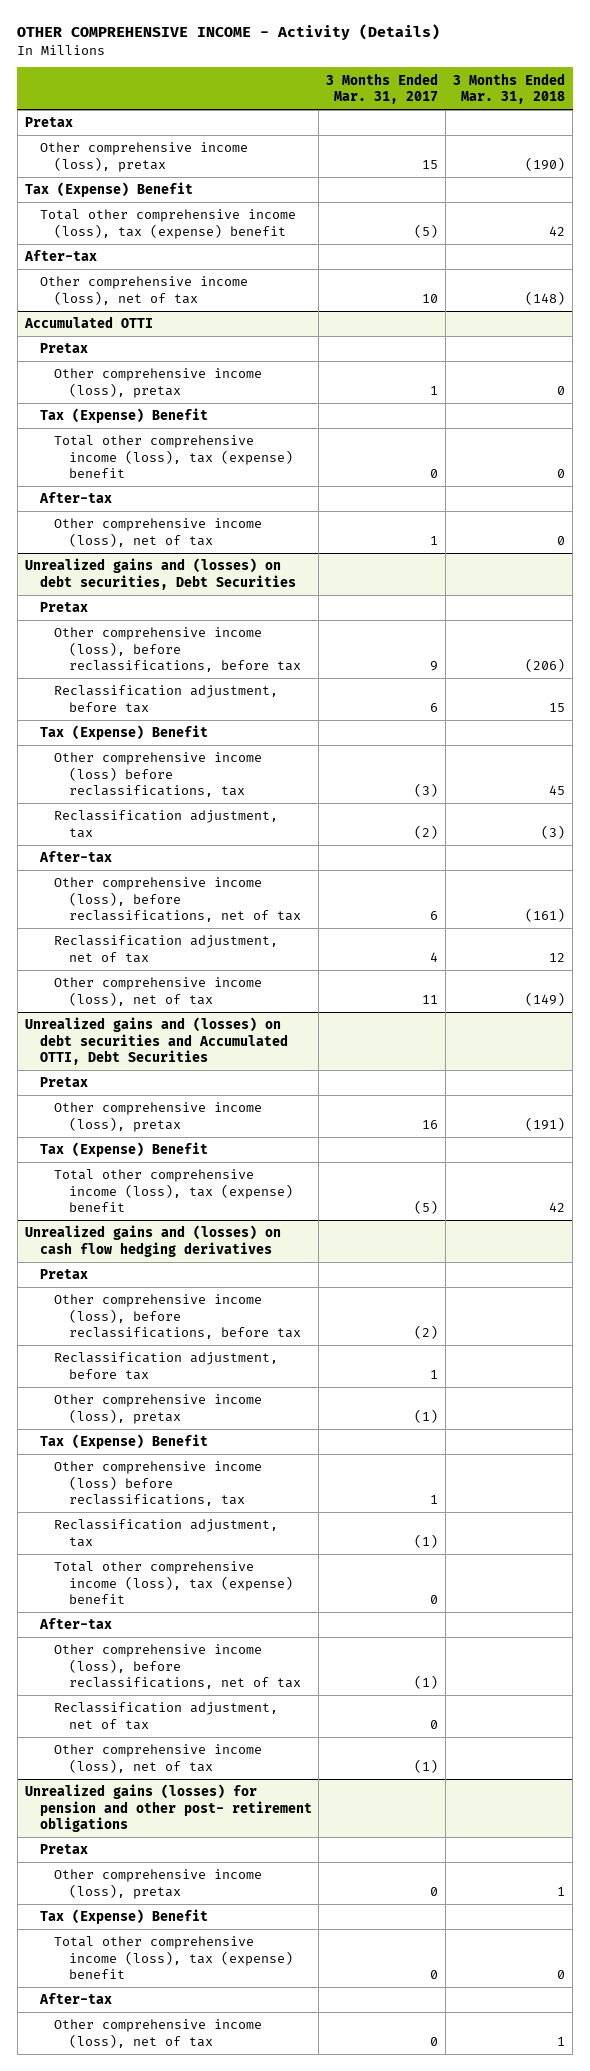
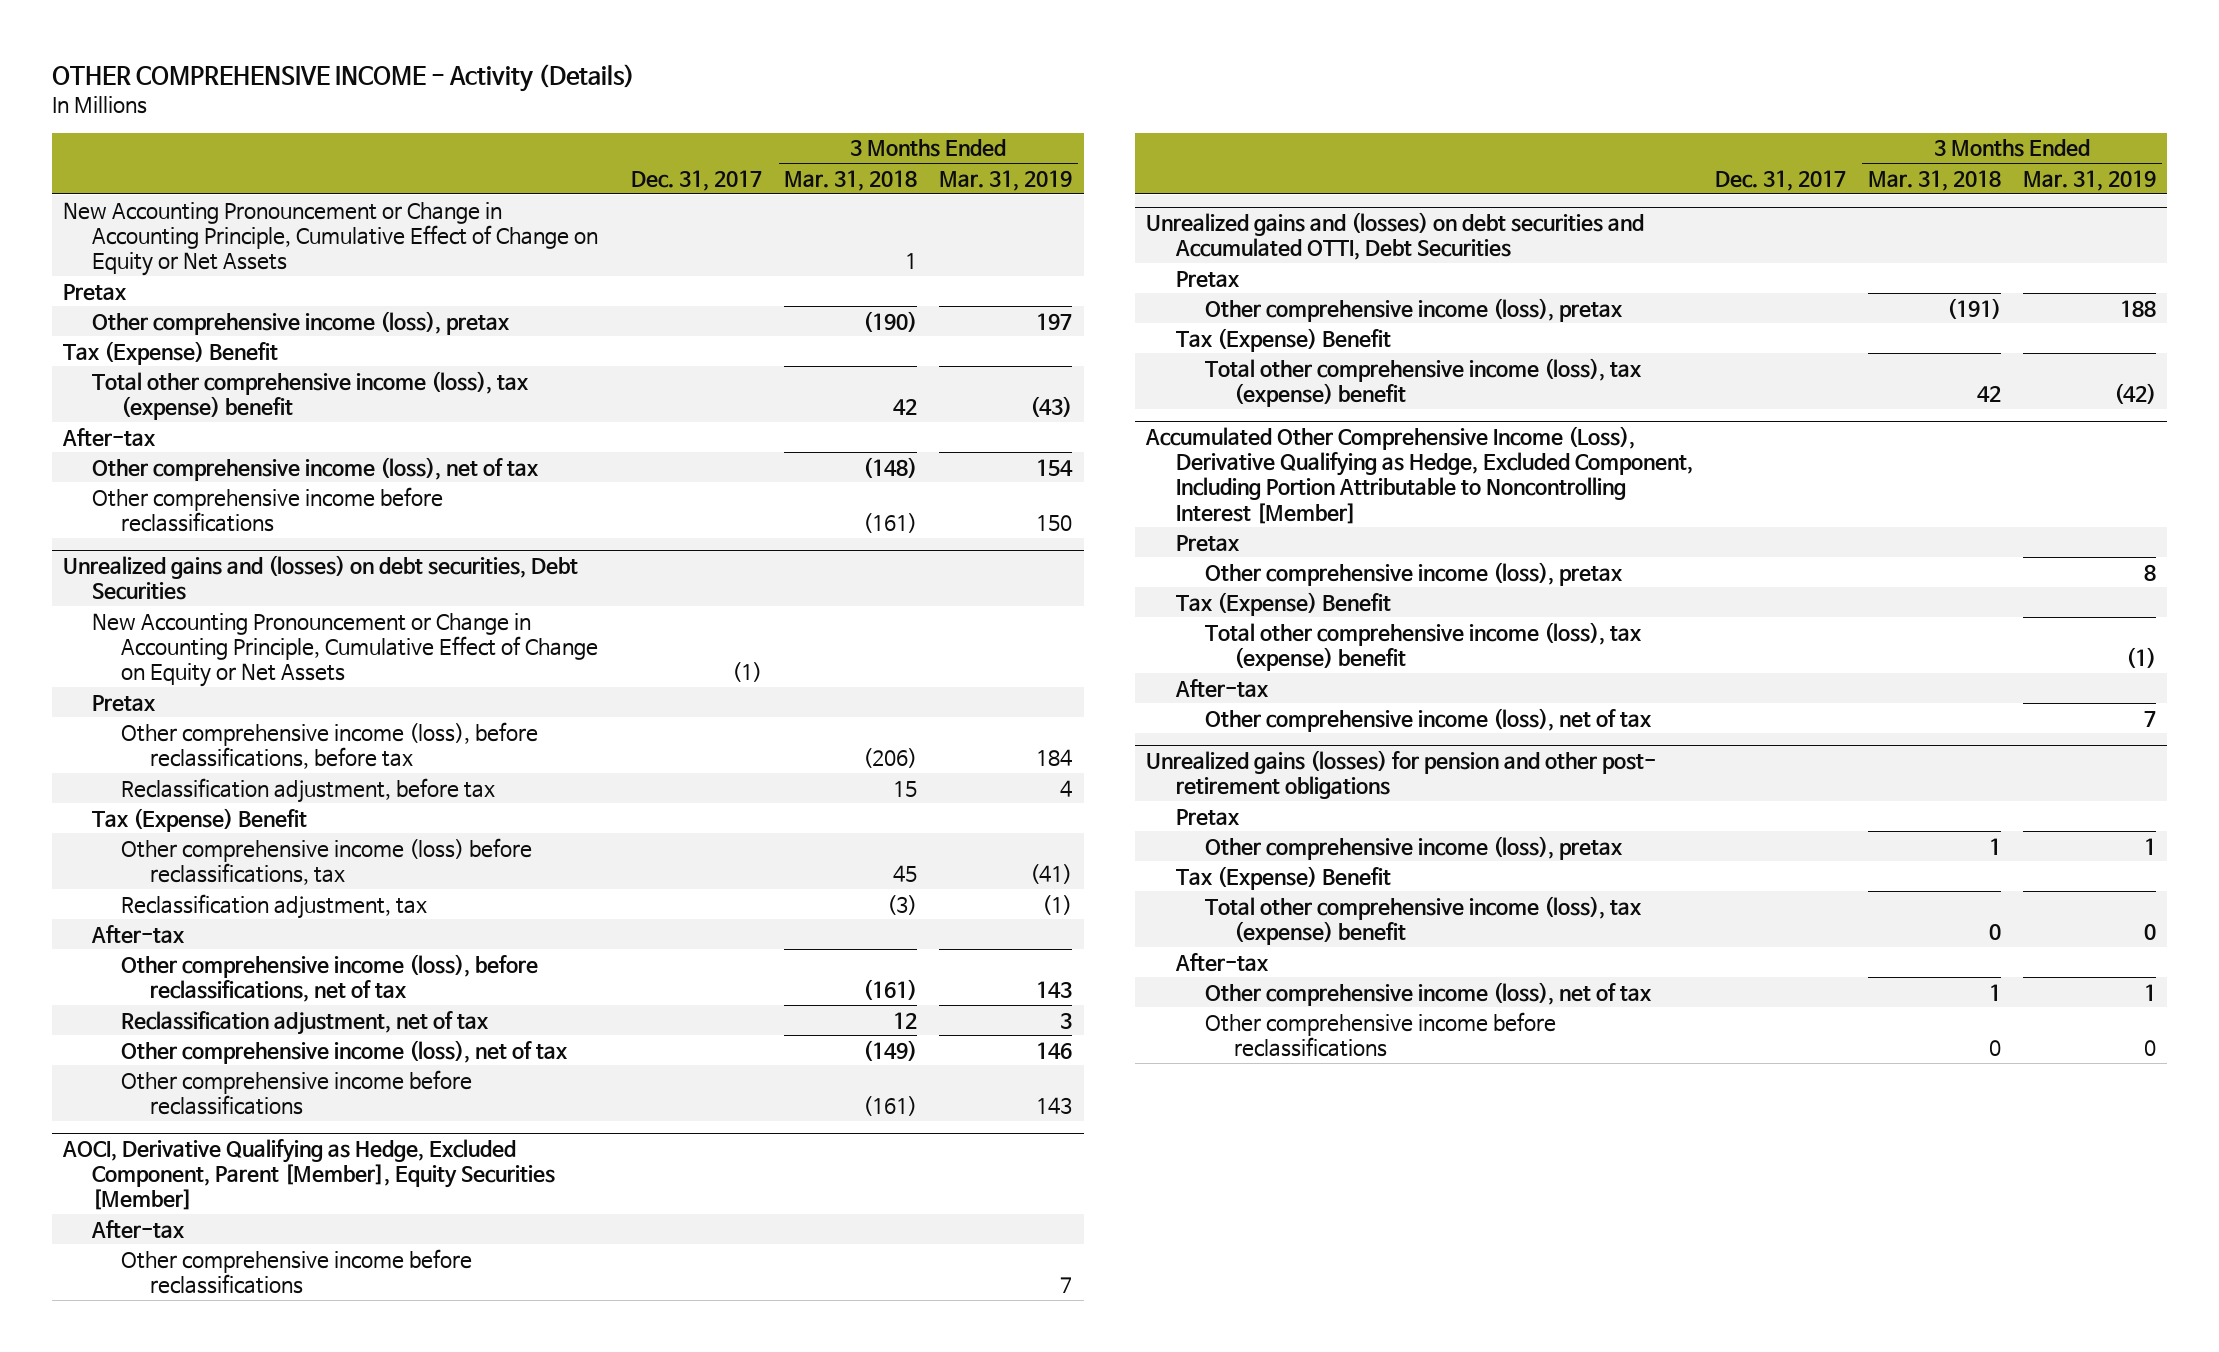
- | 3 Months Ended Mar. 31, 2017 | 3 Months Ended Mar. 31, 2018
+ | Dec. 31, 2017 | 3 Months Ended Mar. 31, 2018 | 3 Months Ended Mar. 31, 2019
+ New Accounting Pronouncement or Change in Accounting Principle, Cumulative Effect of Change on Equity or Net Assets | | 1 |
- Accumulated OTTI
- Pretax
- Other comprehensive income (loss), pretax | 1 | 0
- Tax (Expense) Benefit
- Total other comprehensive income (loss), tax (expense) benefit | 0 | 0
- After-tax
- Other comprehensive income (loss), net of tax | 1 | 0
+ Other comprehensive income before reclassifications | | (161) | 150
@ Unrealized gains and (losses) on debt securities, Debt Securities
+ New Accounting Pronouncement or Change in Accounting Principle, Cumulative Effect of Change on Equity or Net Assets | (1) | |
+ Other comprehensive income before reclassifications | | (161) | 143
+ AOCI, Derivative Qualifying as Hedge, Excluded Component, Parent [Member], Equity Securities [Member]
+ After-tax
+ Other comprehensive income before reclassifications | | | 7
- Unrealized gains and (losses) on cash flow hedging derivatives
+ Accumulated Other Comprehensive Income (Loss), Derivative Qualifying as Hedge, Excluded Component, Including Portion Attributable to Noncontrolling Interest [Member]
- Other comprehensive income (loss), before reclassifications, before tax | (2) |
- Reclassification adjustment, before tax | 1 |
- Other comprehensive income (loss) before reclassifications, tax | 1 |
- Reclassification adjustment, tax | (1) |
- Other comprehensive income (loss), before reclassifications, net of tax | (1) |
- Reclassification adjustment, net of tax | 0 |
@ Unrealized gains (losses) for pension and other post- retirement obligations
+ Other comprehensive income before reclassifications | | 0 | 0

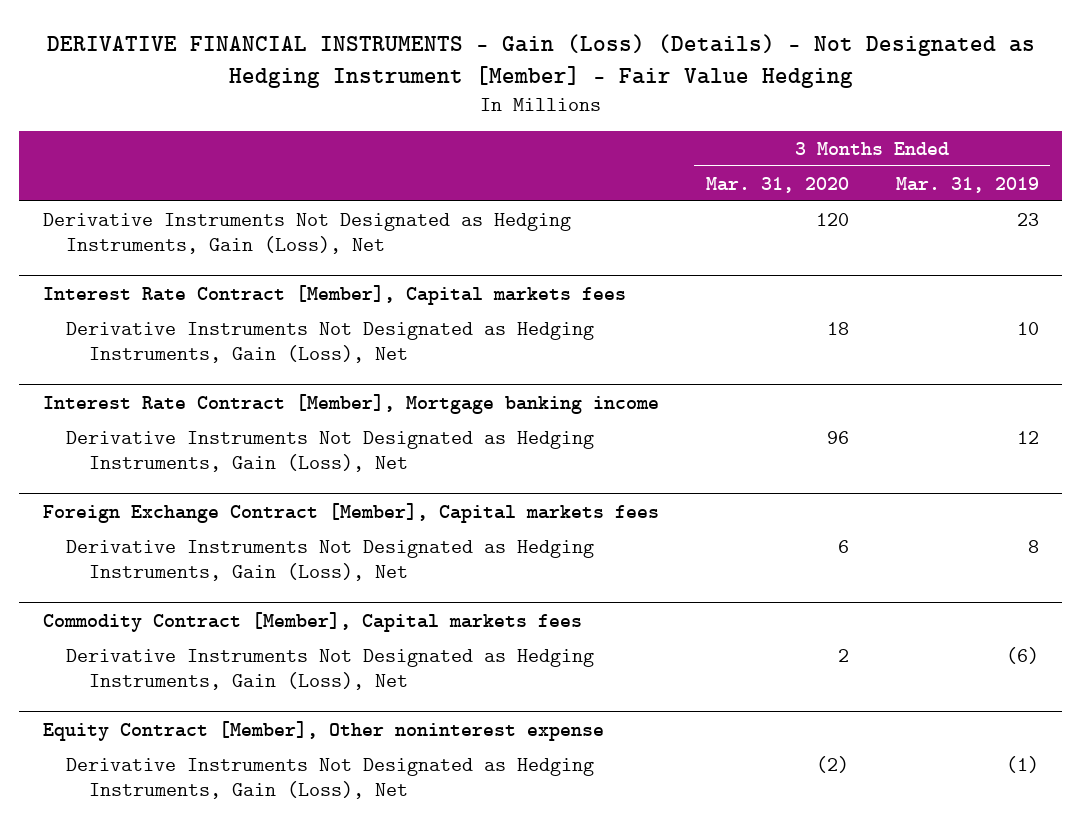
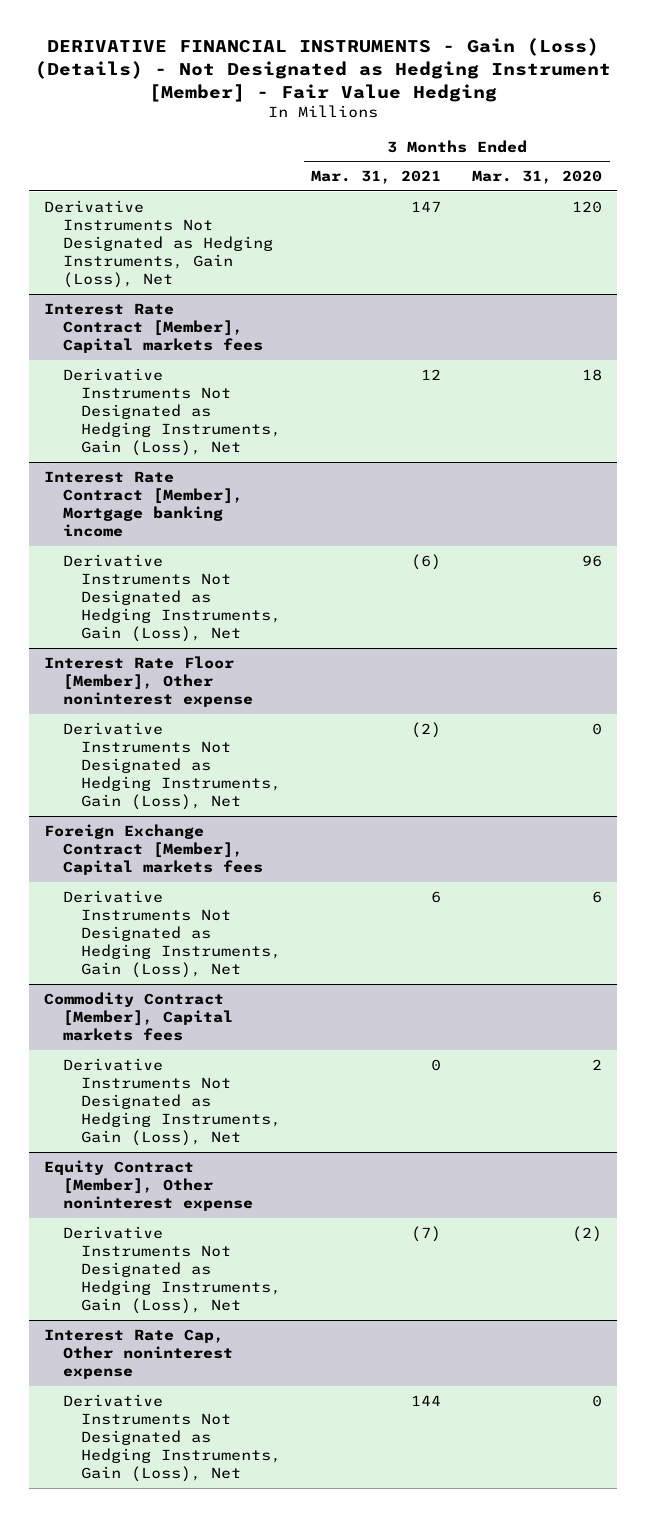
- | 3 Months Ended Mar. 31, 2020 | 3 Months Ended Mar. 31, 2019
+ | 3 Months Ended Mar. 31, 2021 | 3 Months Ended Mar. 31, 2020
+ Interest Rate Floor [Member], Other noninterest expense
+ Derivative Instruments Not Designated as Hedging Instruments, Gain (Loss), Net | (2) | 0
+ Interest Rate Cap, Other noninterest expense
+ Derivative Instruments Not Designated as Hedging Instruments, Gain (Loss), Net | 144 | 0

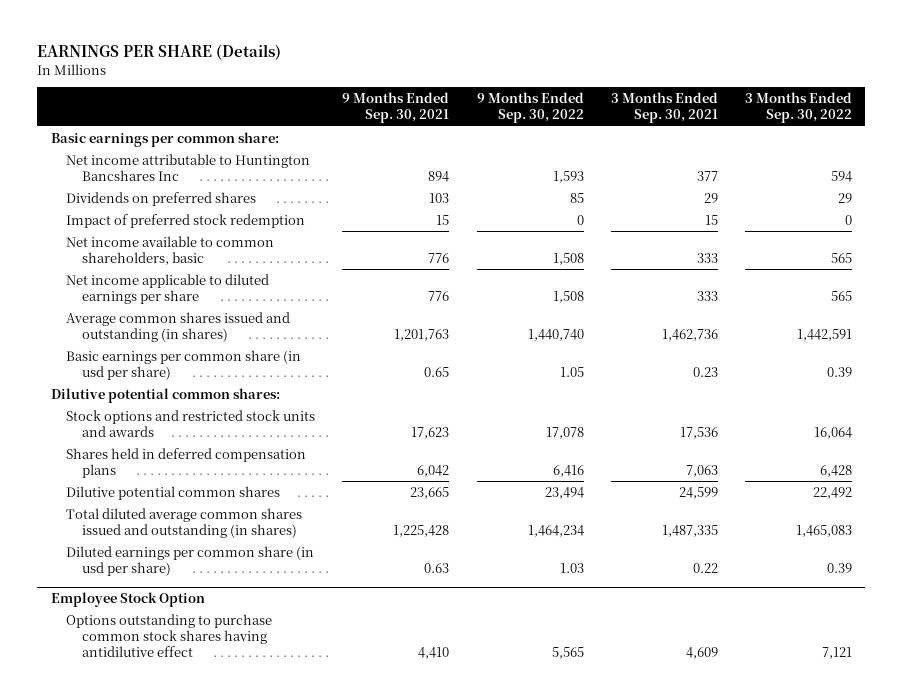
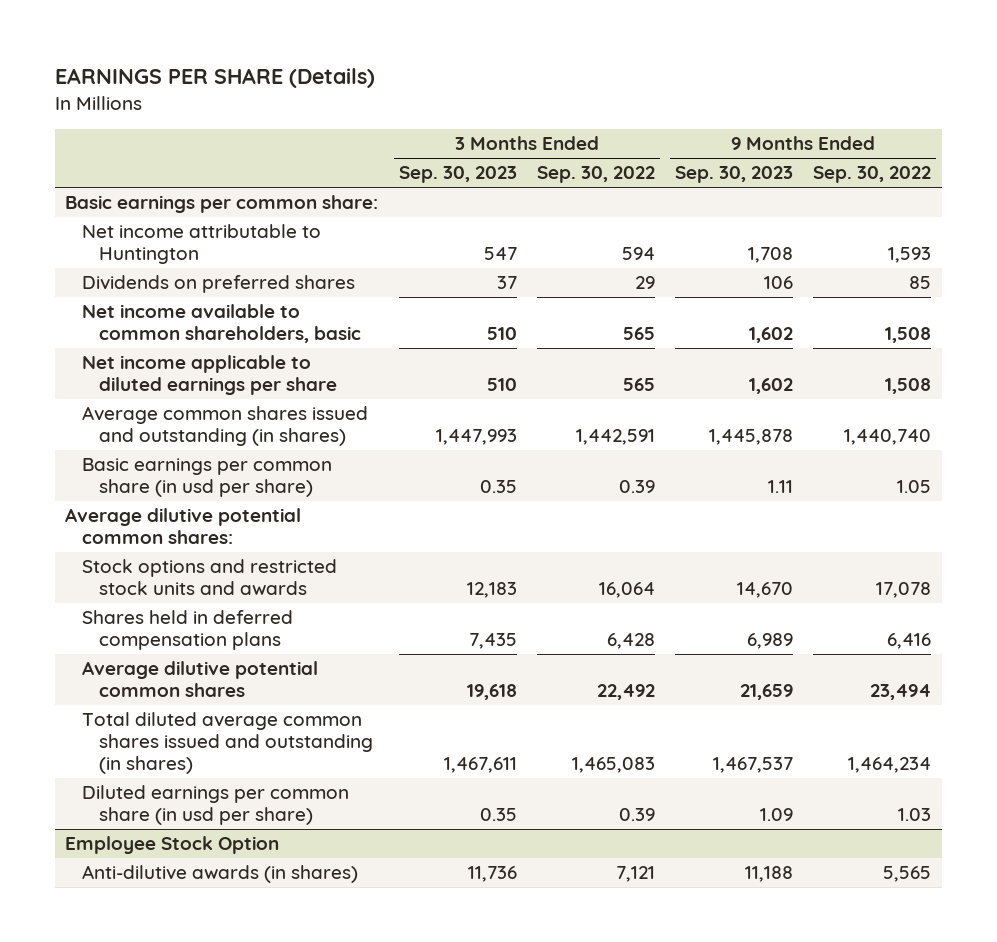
- | 9 Months Ended Sep. 30, 2021 | 9 Months Ended Sep. 30, 2022 | 3 Months Ended Sep. 30, 2021 | 3 Months Ended Sep. 30, 2022
+ | 3 Months Ended Sep. 30, 2023 | 3 Months Ended Sep. 30, 2022 | 9 Months Ended Sep. 30, 2023 | 9 Months Ended Sep. 30, 2022
- Net income attributable to Huntington Bancshares Inc | 894 | 1,593 | 377 | 594
+ Net income attributable to Huntington | 547 | 594 | 1,708 | 1,593
- Impact of preferred stock redemption | 15 | 0 | 15 | 0
- Dilutive potential common shares:
+ Average dilutive potential common shares:
- Dilutive potential common shares | 23,665 | 23,494 | 24,599 | 22,492
+ Average dilutive potential common shares | 19,618 | 22,492 | 21,659 | 23,494
@ Employee Stock Option
- Options outstanding to purchase common stock shares having antidilutive effect | 4,410 | 5,565 | 4,609 | 7,121
+ Anti-dilutive awards (in shares) | 11,736 | 7,121 | 11,188 | 5,565

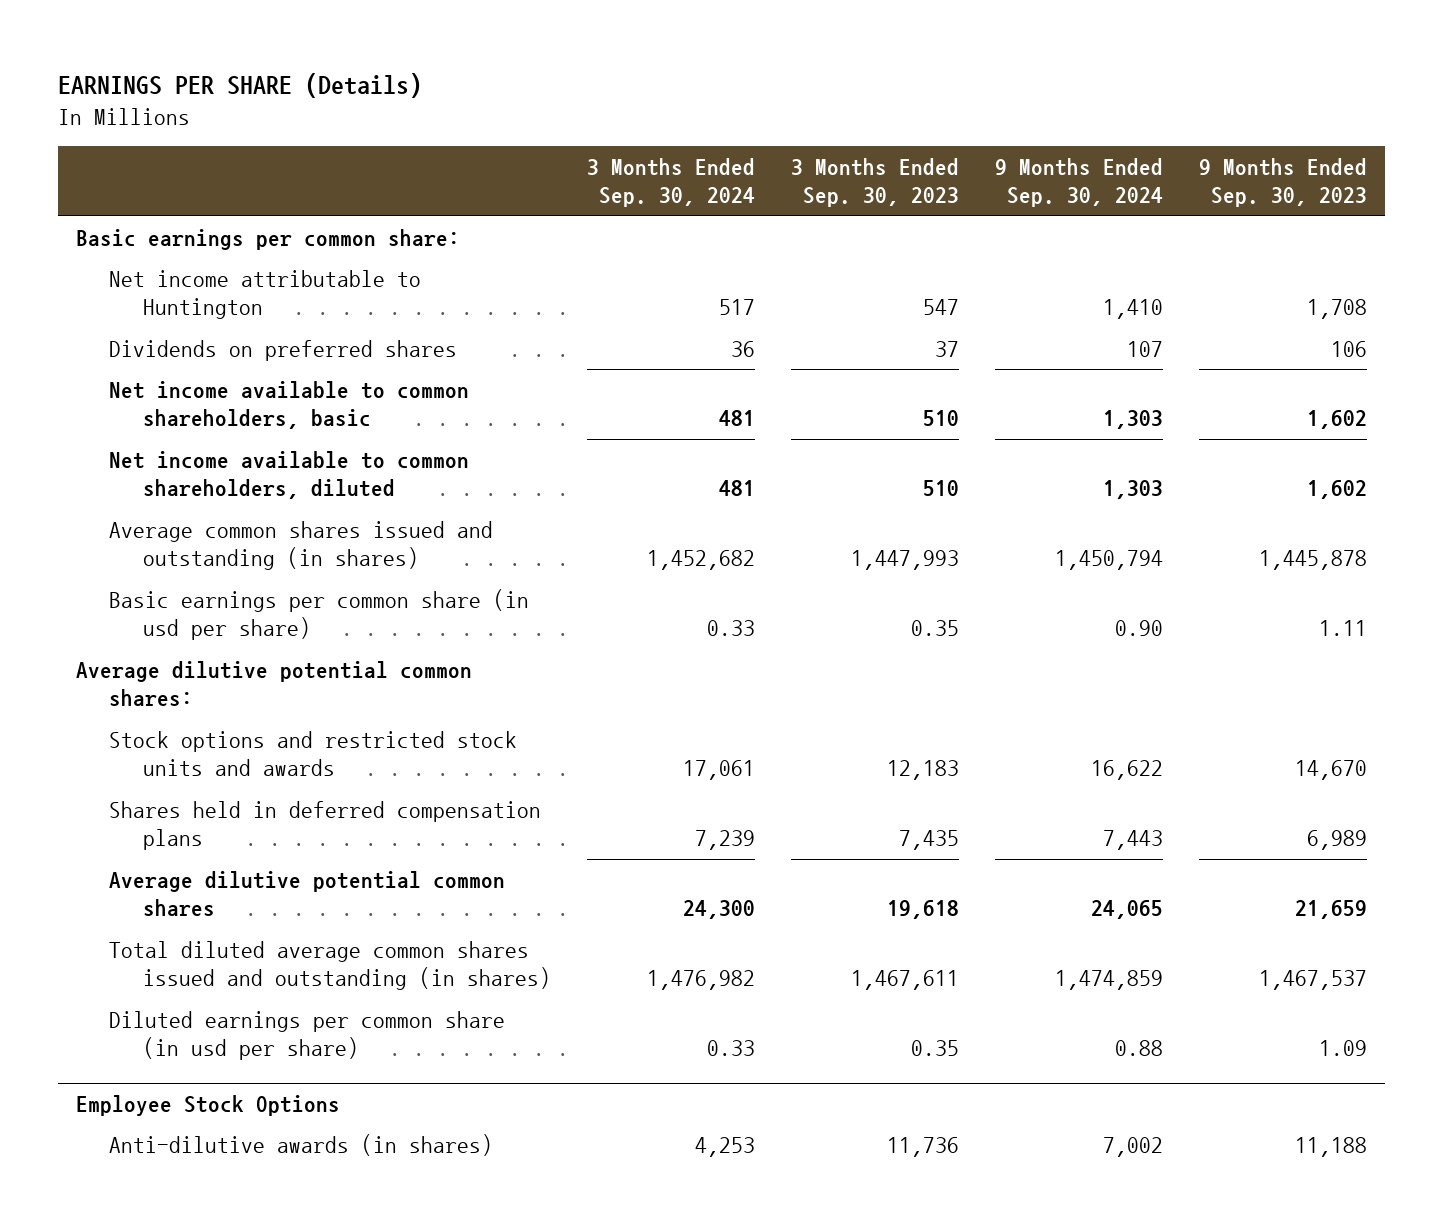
- | 3 Months Ended Sep. 30, 2023 | 3 Months Ended Sep. 30, 2022 | 9 Months Ended Sep. 30, 2023 | 9 Months Ended Sep. 30, 2022
+ | 3 Months Ended Sep. 30, 2024 | 3 Months Ended Sep. 30, 2023 | 9 Months Ended Sep. 30, 2024 | 9 Months Ended Sep. 30, 2023
- Net income applicable to diluted earnings per share | 510 | 565 | 1,602 | 1,508
+ Net income available to common shareholders, diluted | 481 | 510 | 1,303 | 1,602
- Employee Stock Option
+ Employee Stock Options

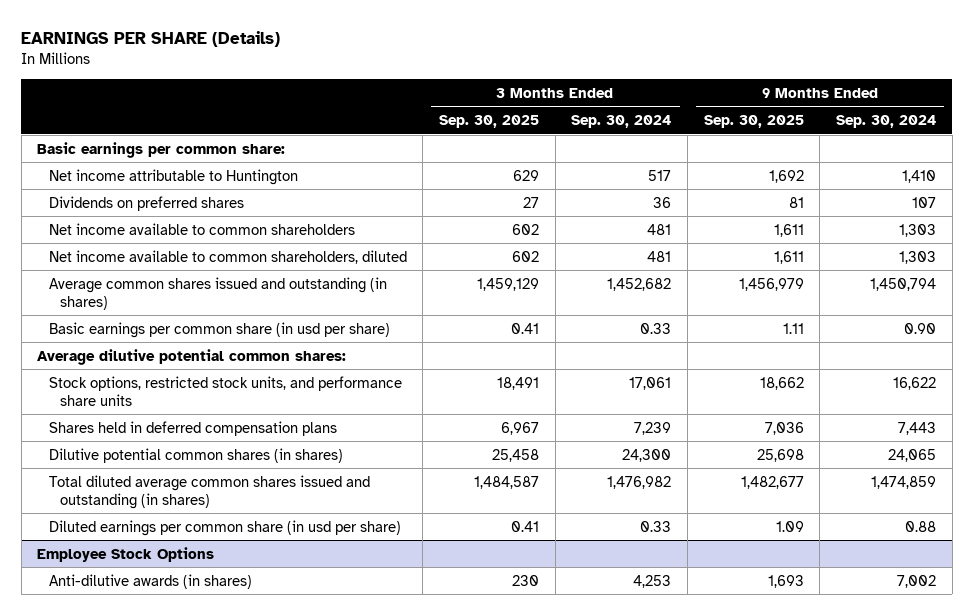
- | 3 Months Ended Sep. 30, 2024 | 3 Months Ended Sep. 30, 2023 | 9 Months Ended Sep. 30, 2024 | 9 Months Ended Sep. 30, 2023
+ | 3 Months Ended Sep. 30, 2025 | 3 Months Ended Sep. 30, 2024 | 9 Months Ended Sep. 30, 2025 | 9 Months Ended Sep. 30, 2024
- Net income available to common shareholders, basic | 481 | 510 | 1,303 | 1,602
+ Net income available to common shareholders | 602 | 481 | 1,611 | 1,303
- Stock options and restricted stock units and awards | 17,061 | 12,183 | 16,622 | 14,670
+ Stock options, restricted stock units, and performance share units | 18,491 | 17,061 | 18,662 | 16,622
- Average dilutive potential common shares | 24,300 | 19,618 | 24,065 | 21,659
+ Dilutive potential common shares (in shares) | 25,458 | 24,300 | 25,698 | 24,065

